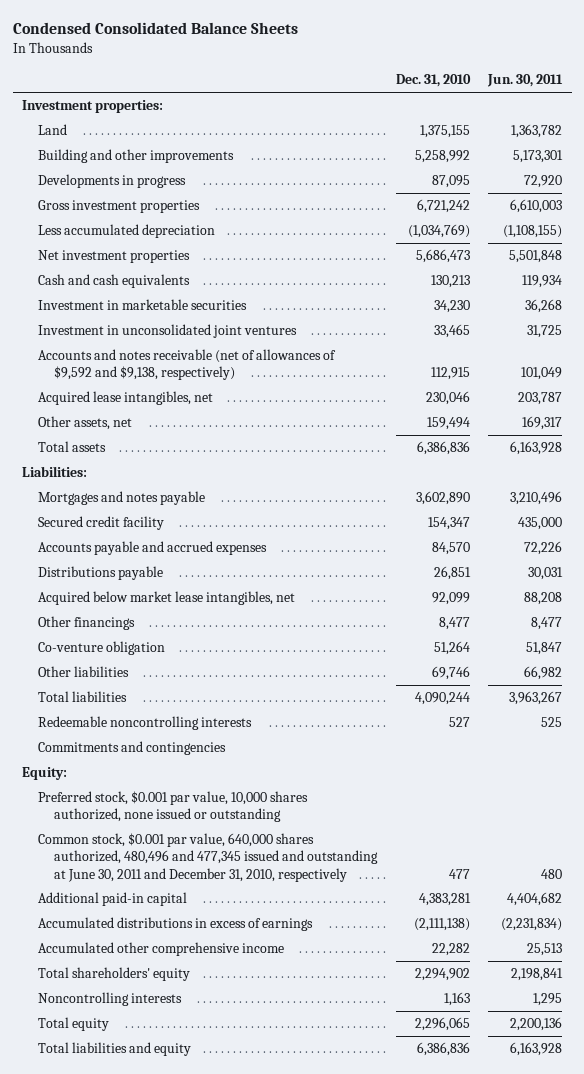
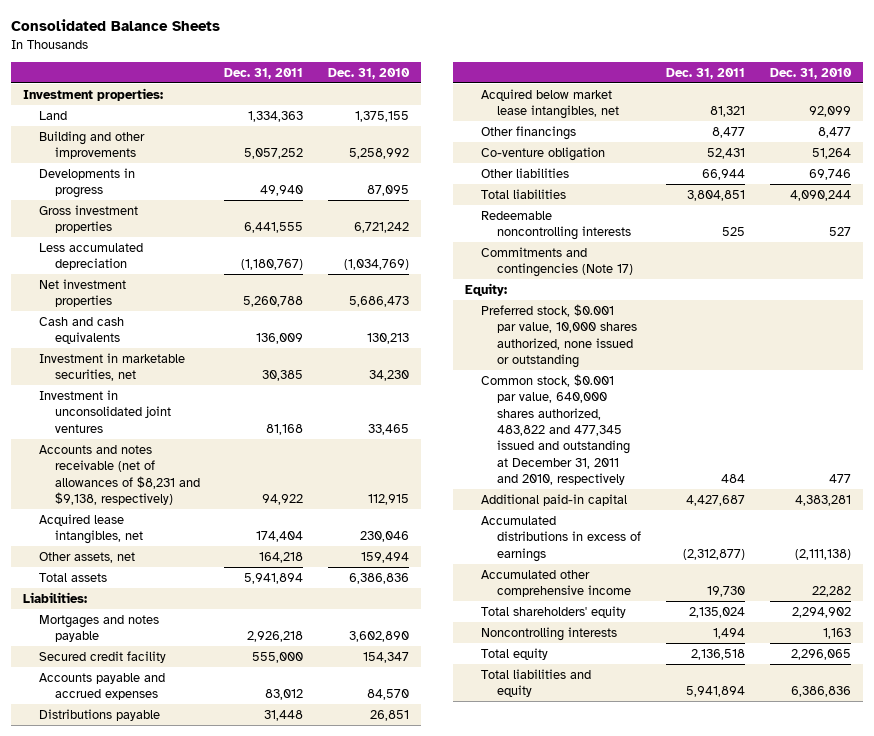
- Condensed Consolidated Balance Sheets
+ Consolidated Balance Sheets
- | Dec. 31, 2010 | Jun. 30, 2011
+ | Dec. 31, 2011 | Dec. 31, 2010
- Investment in marketable securities | 34,230 | 36,268
+ Investment in marketable securities, net | 30,385 | 34,230
- Accounts and notes receivable (net of allowances of $9,592 and $9,138, respectively) | 112,915 | 101,049
+ Accounts and notes receivable (net of allowances of $8,231 and $9,138, respectively) | 94,922 | 112,915
- Commitments and contingencies
+ Commitments and contingencies (Note 17)
- Common stock, $0.001 par value, 640,000 shares authorized, 480,496 and 477,345 issued and outstanding at June 30, 2011 and December 31, 2010, respectively | 477 | 480
+ Common stock, $0.001 par value, 640,000 shares authorized, 483,822 and 477,345 issued and outstanding at December 31, 2011 and 2010, respectively | 484 | 477

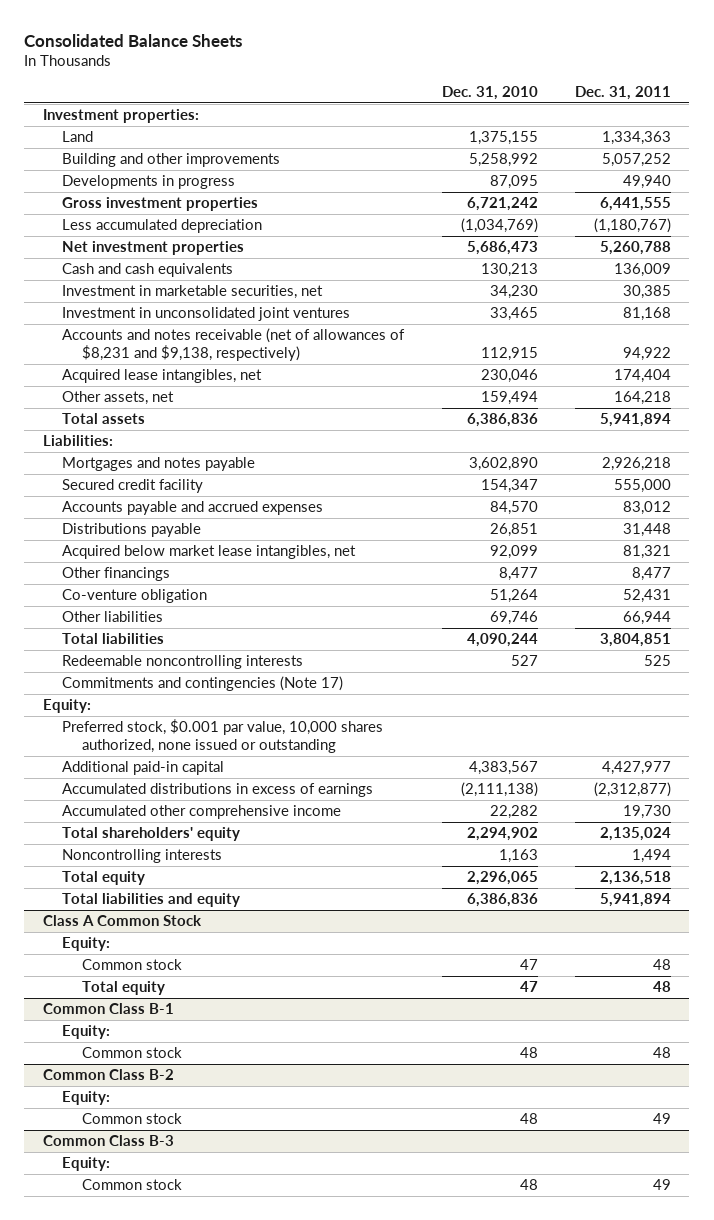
- | Dec. 31, 2011 | Dec. 31, 2010
+ | Dec. 31, 2010 | Dec. 31, 2011
- Common stock, $0.001 par value, 640,000 shares authorized, 483,822 and 477,345 issued and outstanding at December 31, 2011 and 2010, respectively | 484 | 477
- Additional paid-in capital | 4,427,687 | 4,383,281
+ Additional paid-in capital | 4,383,567 | 4,427,977
+ Class A Common Stock
+ Equity:
+ Common stock | 47 | 48
+ Total equity | 47 | 48
+ Common Class B-1
+ Equity:
+ Common stock | 48 | 48
+ Common Class B-2
+ Equity:
+ Common stock | 48 | 49
+ Common Class B-3
+ Equity:
+ Common stock | 48 | 49

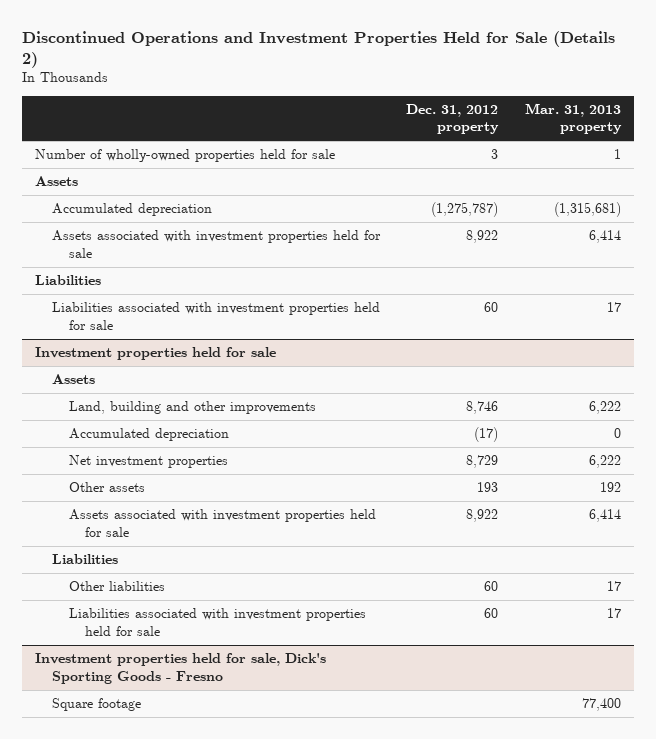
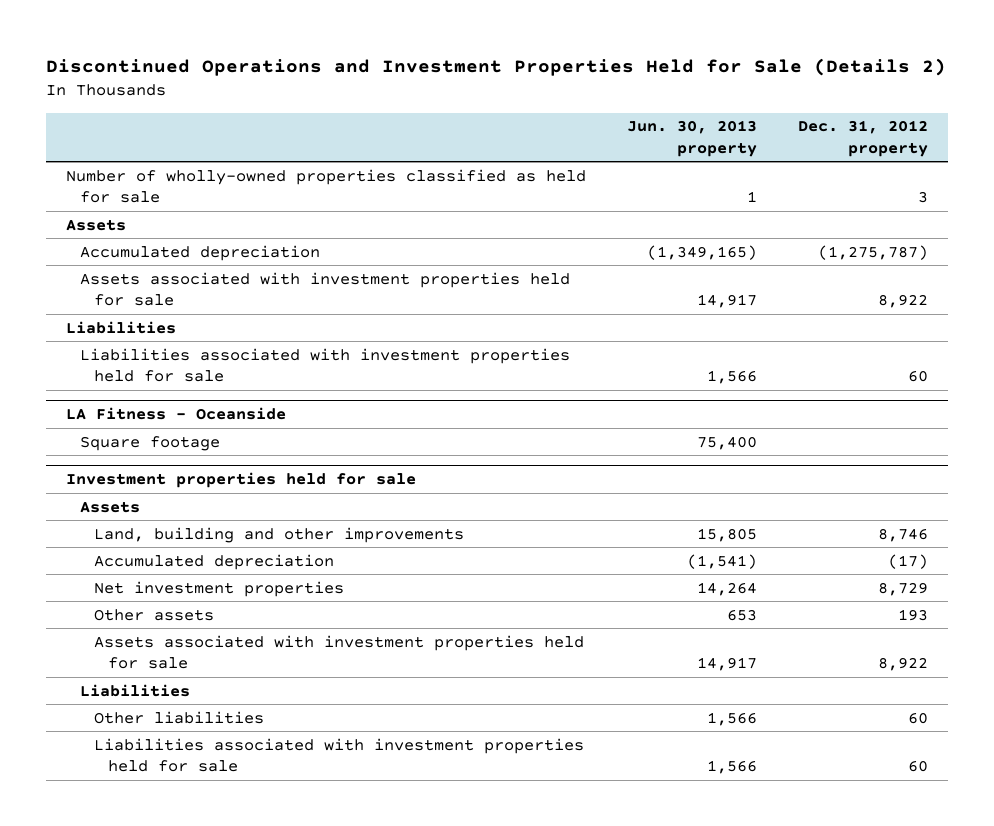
- | Dec. 31, 2012 property | Mar. 31, 2013 property
+ | Jun. 30, 2013 property | Dec. 31, 2012 property
- Number of wholly-owned properties held for sale | 3 | 1
+ Number of wholly-owned properties classified as held for sale | 1 | 3
+ LA Fitness - Oceanside
+ Square footage | 75,400 |
- Investment properties held for sale, Dick's Sporting Goods - Fresno
- Square footage | | 77,400

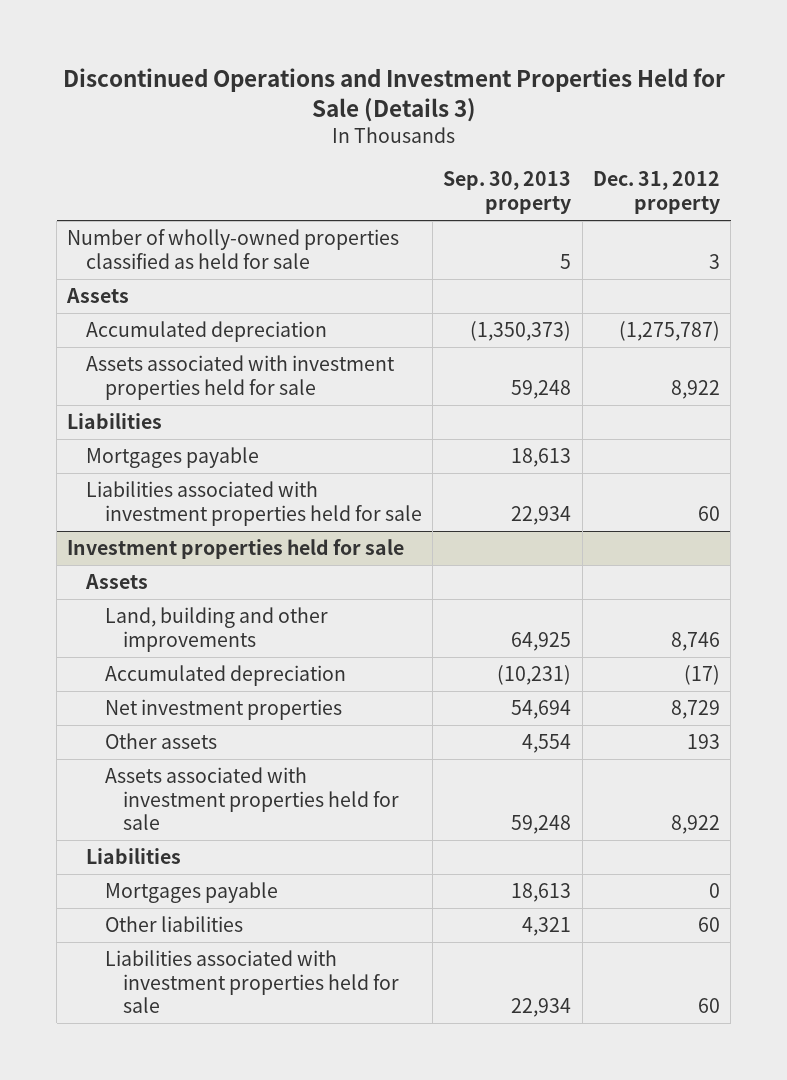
- Discontinued Operations and Investment Properties Held for Sale (Details 2)
+ Discontinued Operations and Investment Properties Held for Sale (Details 3)
- | Jun. 30, 2013 property | Dec. 31, 2012 property
+ | Sep. 30, 2013 property | Dec. 31, 2012 property
+ Mortgages payable | 18,613 |
- LA Fitness - Oceanside
- Square footage | 75,400 |
@ Investment properties held for sale
+ Mortgages payable | 18,613 | 0

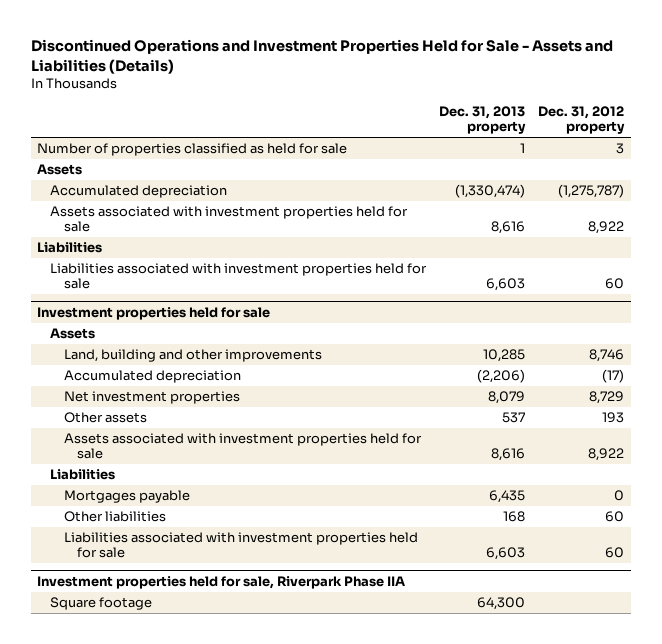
- Discontinued Operations and Investment Properties Held for Sale (Details 3)
+ Discontinued Operations and Investment Properties Held for Sale - Assets and Liabilities (Details)
- | Sep. 30, 2013 property | Dec. 31, 2012 property
+ | Dec. 31, 2013 property | Dec. 31, 2012 property
- Number of wholly-owned properties classified as held for sale | 5 | 3
+ Number of properties classified as held for sale | 1 | 3
- Mortgages payable | 18,613 |
+ Investment properties held for sale, Riverpark Phase IIA
+ Square footage | 64,300 |

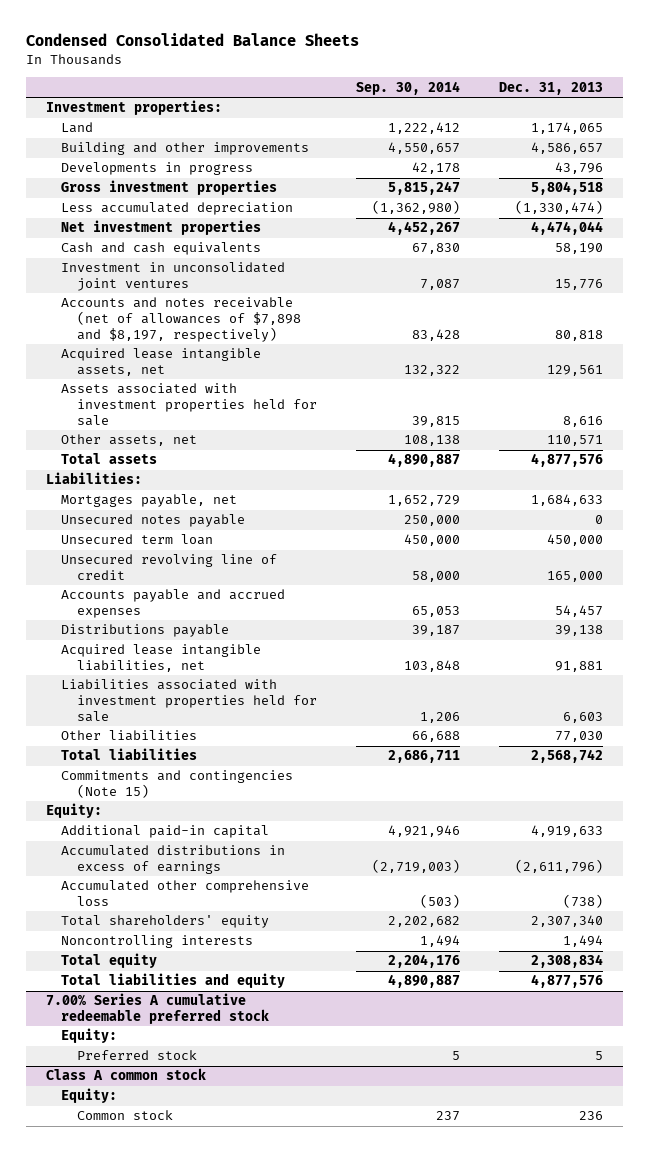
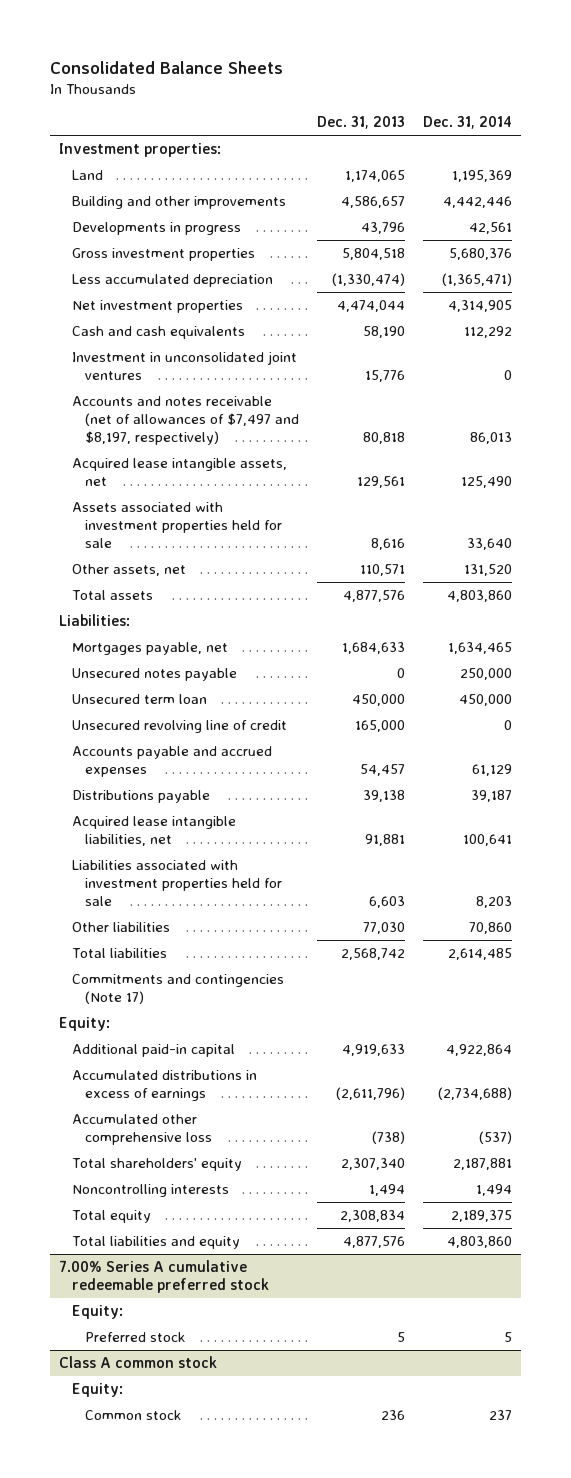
- Condensed Consolidated Balance Sheets
+ Consolidated Balance Sheets
- | Sep. 30, 2014 | Dec. 31, 2013
+ | Dec. 31, 2013 | Dec. 31, 2014
- Accounts and notes receivable (net of allowances of $7,898 and $8,197, respectively) | 83,428 | 80,818
+ Accounts and notes receivable (net of allowances of $7,497 and $8,197, respectively) | 80,818 | 86,013
- Commitments and contingencies (Note 15)
+ Commitments and contingencies (Note 17)

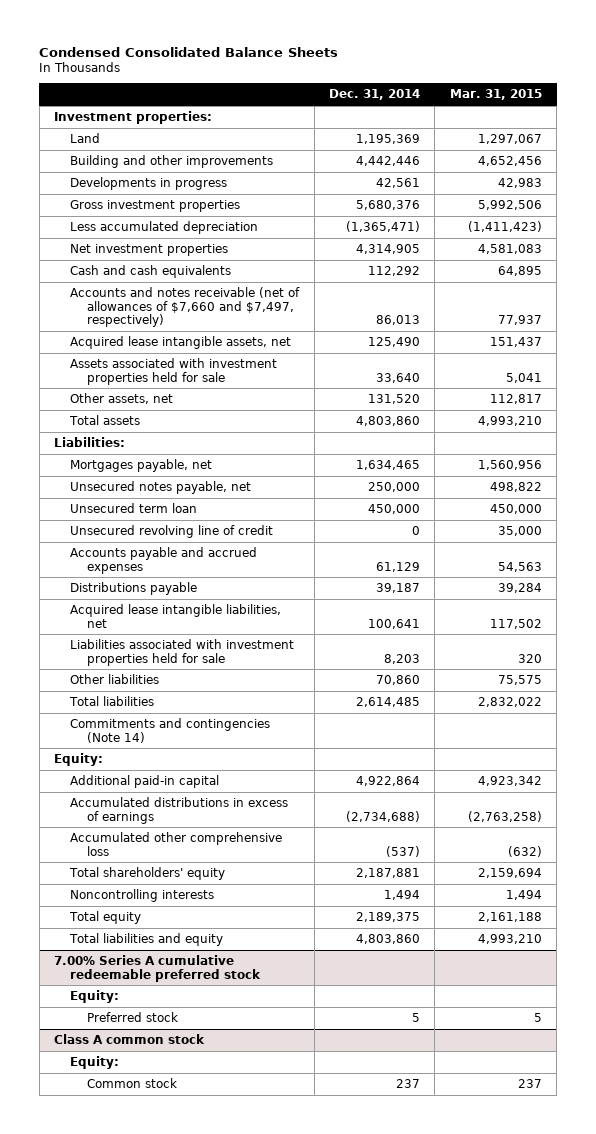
- Consolidated Balance Sheets
+ Condensed Consolidated Balance Sheets
- | Dec. 31, 2013 | Dec. 31, 2014
+ | Dec. 31, 2014 | Mar. 31, 2015
- Investment in unconsolidated joint ventures | 15,776 | 0
- Accounts and notes receivable (net of allowances of $7,497 and $8,197, respectively) | 80,818 | 86,013
+ Accounts and notes receivable (net of allowances of $7,660 and $7,497, respectively) | 86,013 | 77,937
- Unsecured notes payable | 0 | 250,000
+ Unsecured notes payable, net | 250,000 | 498,822
- Commitments and contingencies (Note 17)
+ Commitments and contingencies (Note 14)

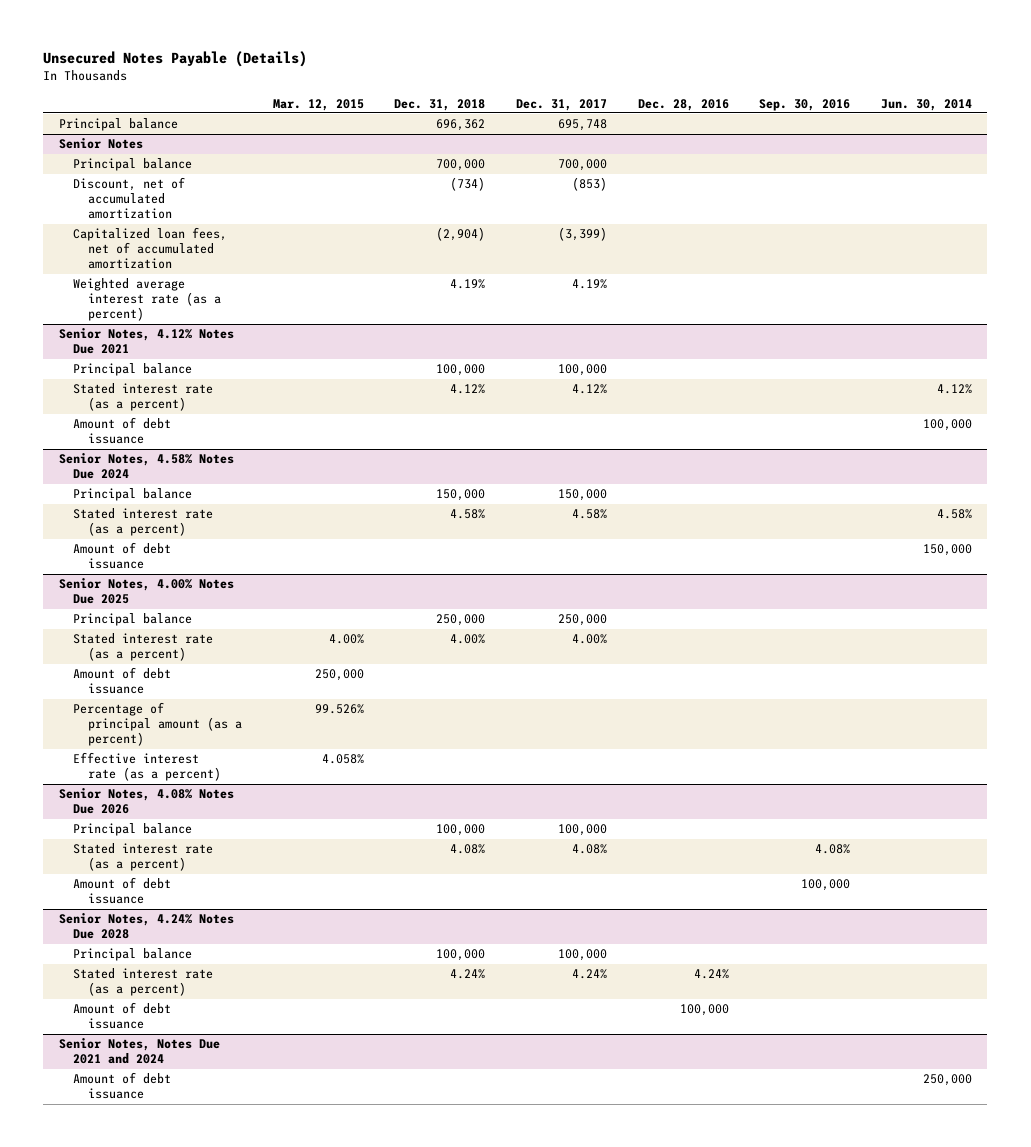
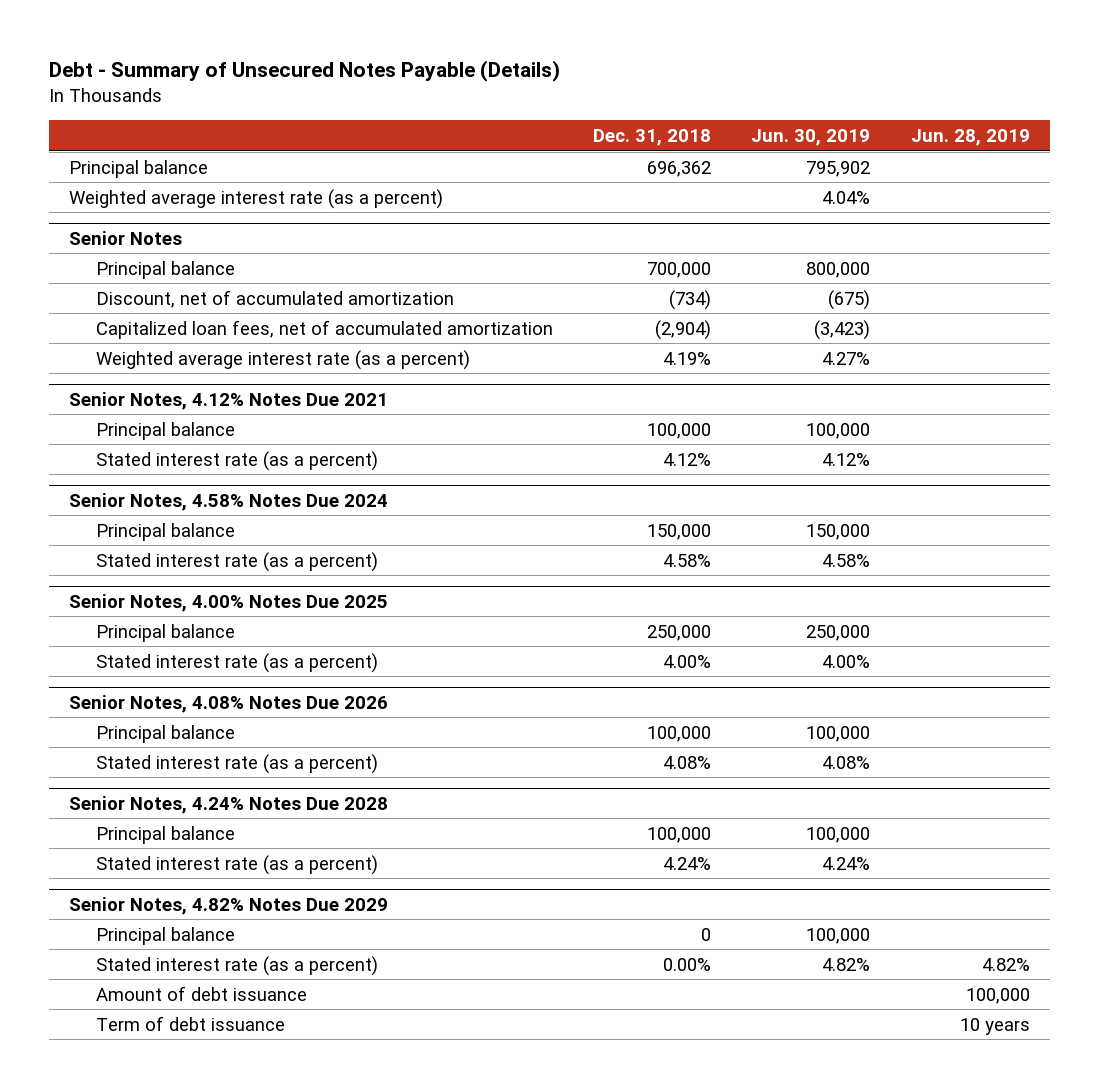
- Unsecured Notes Payable (Details)
+ Debt - Summary of Unsecured Notes Payable (Details)
- | Mar. 12, 2015 | Dec. 31, 2018 | Dec. 31, 2017 | Dec. 28, 2016 | Sep. 30, 2016 | Jun. 30, 2014
+ | Dec. 31, 2018 | Jun. 30, 2019 | Jun. 28, 2019
+ Weighted average interest rate (as a percent) | | 4.04% |
@ Senior Notes, 4.12% Notes Due 2021
- Amount of debt issuance | | | | | | 100,000
@ Senior Notes, 4.58% Notes Due 2024
- Amount of debt issuance | | | | | | 150,000
@ Senior Notes, 4.00% Notes Due 2025
- Amount of debt issuance | 250,000 | | | | |
- Percentage of principal amount (as a percent) | 99.526% | | | | |
- Effective interest rate (as a percent) | 4.058% | | | | |
@ Senior Notes, 4.08% Notes Due 2026
- Amount of debt issuance | | | | | 100,000 |
@ Senior Notes, 4.24% Notes Due 2028
- Amount of debt issuance | | | | 100,000 | |
- Senior Notes, Notes Due 2021 and 2024
+ Senior Notes, 4.82% Notes Due 2029
+ Principal balance | 0 | 100,000 |
+ Stated interest rate (as a percent) | 0.00% | 4.82% | 4.82%
+ Term of debt issuance | | | 10 years

